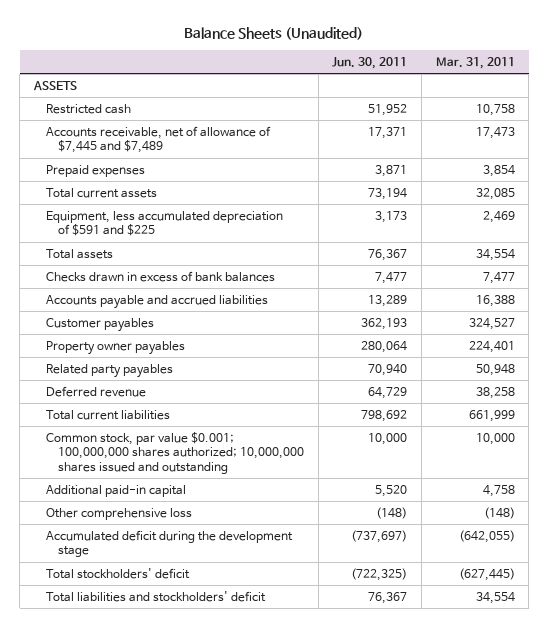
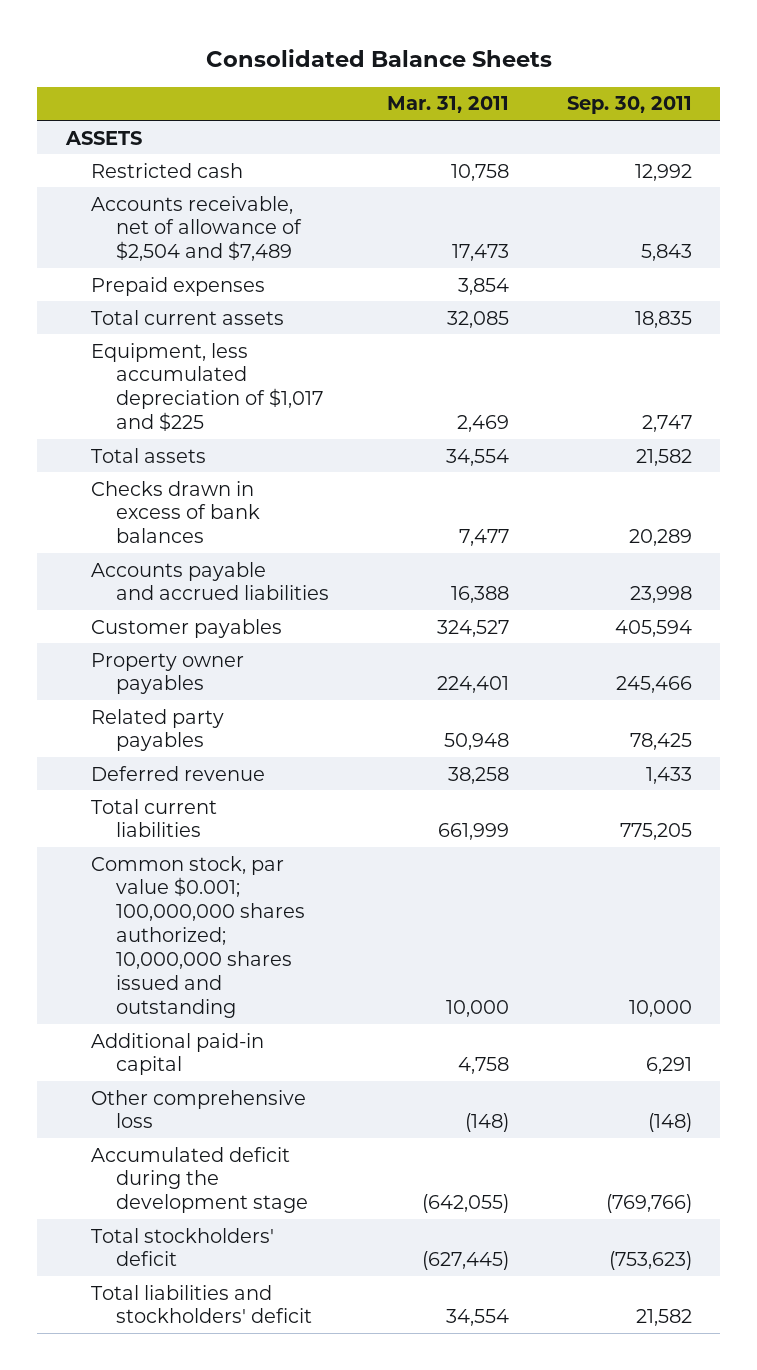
- Balance Sheets (Unaudited)
+ Consolidated Balance Sheets
- | Jun. 30, 2011 | Mar. 31, 2011
+ | Mar. 31, 2011 | Sep. 30, 2011
- Accounts receivable, net of allowance of $7,445 and $7,489 | 17,371 | 17,473
+ Accounts receivable, net of allowance of $2,504 and $7,489 | 17,473 | 5,843
- Equipment, less accumulated depreciation of $591 and $225 | 3,173 | 2,469
+ Equipment, less accumulated depreciation of $1,017 and $225 | 2,469 | 2,747

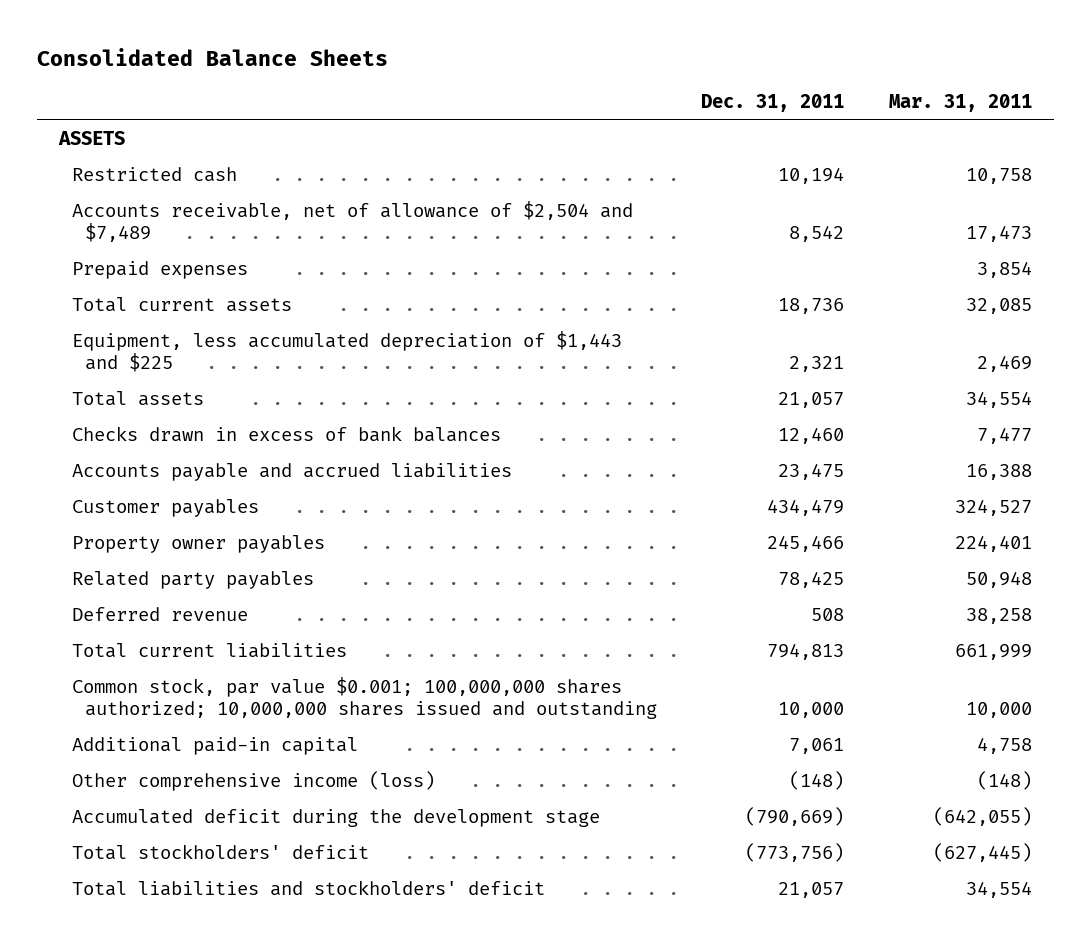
- | Mar. 31, 2011 | Sep. 30, 2011
+ | Dec. 31, 2011 | Mar. 31, 2011
- Equipment, less accumulated depreciation of $1,017 and $225 | 2,469 | 2,747
+ Equipment, less accumulated depreciation of $1,443 and $225 | 2,321 | 2,469
- Other comprehensive loss | (148) | (148)
+ Other comprehensive income (loss) | (148) | (148)

